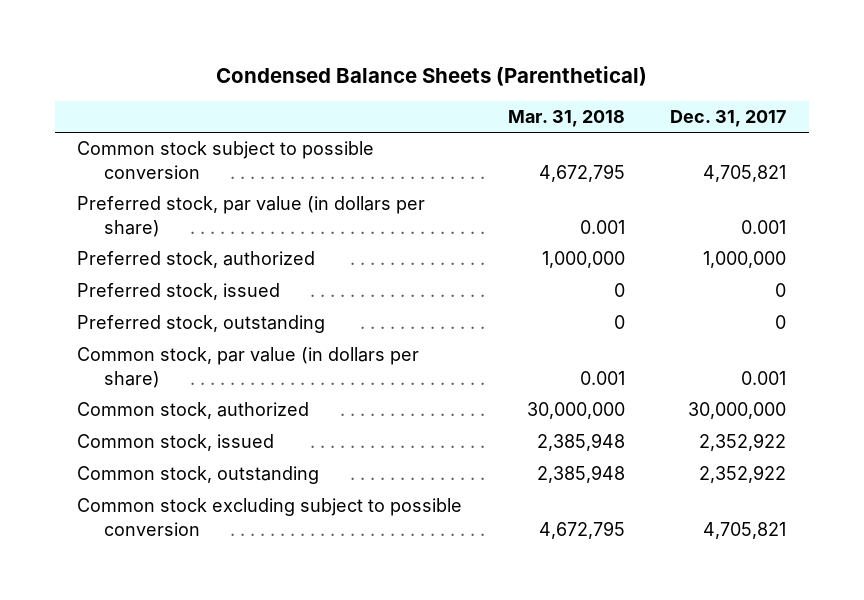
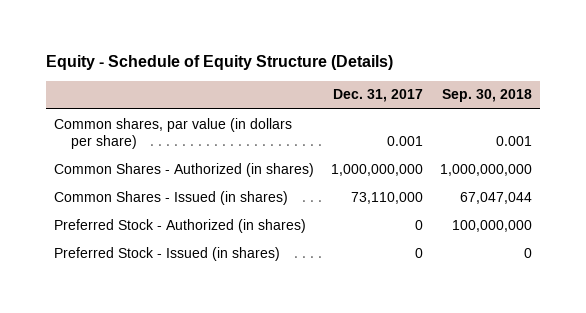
- Condensed Balance Sheets (Parenthetical)
+ Equity - Schedule of Equity Structure (Details)
- | Mar. 31, 2018 | Dec. 31, 2017
+ | Dec. 31, 2017 | Sep. 30, 2018
- Common stock subject to possible conversion | 4,672,795 | 4,705,821
- Preferred stock, par value (in dollars per share) | 0.001 | 0.001
- Preferred stock, authorized | 1,000,000 | 1,000,000
- Preferred stock, issued | 0 | 0
- Preferred stock, outstanding | 0 | 0
- Common stock, par value (in dollars per share) | 0.001 | 0.001
- Common stock, authorized | 30,000,000 | 30,000,000
- Common stock, issued | 2,385,948 | 2,352,922
- Common stock, outstanding | 2,385,948 | 2,352,922
- Common stock excluding subject to possible conversion | 4,672,795 | 4,705,821
+ Common shares, par value (in dollars per share) | 0.001 | 0.001
+ Common Shares - Authorized (in shares) | 1,000,000,000 | 1,000,000,000
+ Common Shares - Issued (in shares) | 73,110,000 | 67,047,044
+ Preferred Stock - Authorized (in shares) | 0 | 100,000,000
+ Preferred Stock - Issued (in shares) | 0 | 0

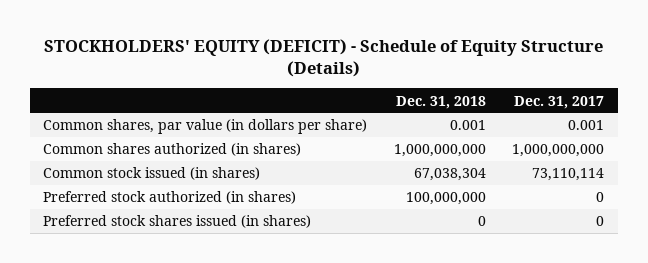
- Equity - Schedule of Equity Structure (Details)
+ STOCKHOLDERS' EQUITY (DEFICIT) - Schedule of Equity Structure (Details)
- | Dec. 31, 2017 | Sep. 30, 2018
+ | Dec. 31, 2018 | Dec. 31, 2017
- Common Shares - Authorized (in shares) | 1,000,000,000 | 1,000,000,000
- Common Shares - Issued (in shares) | 73,110,000 | 67,047,044
- Preferred Stock - Authorized (in shares) | 0 | 100,000,000
- Preferred Stock - Issued (in shares) | 0 | 0
+ Common shares authorized (in shares) | 1,000,000,000 | 1,000,000,000
+ Common stock issued (in shares) | 67,038,304 | 73,110,114
+ Preferred stock authorized (in shares) | 100,000,000 | 0
+ Preferred stock shares issued (in shares) | 0 | 0

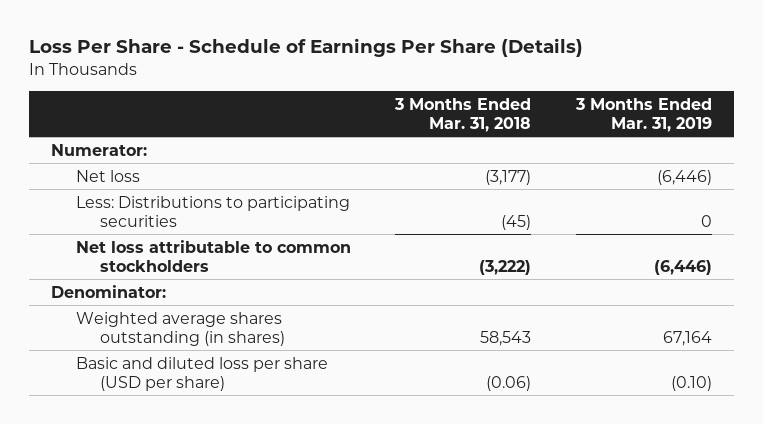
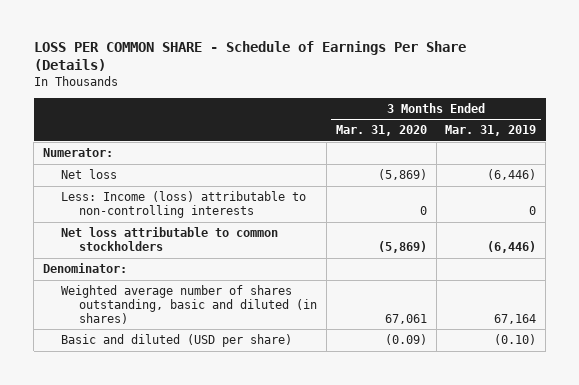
- Loss Per Share - Schedule of Earnings Per Share (Details)
+ LOSS PER COMMON SHARE - Schedule of Earnings Per Share (Details)
- | 3 Months Ended Mar. 31, 2018 | 3 Months Ended Mar. 31, 2019
+ | 3 Months Ended Mar. 31, 2020 | 3 Months Ended Mar. 31, 2019
- Less: Distributions to participating securities | (45) | 0
+ Less: Income (loss) attributable to non-controlling interests | 0 | 0
- Weighted average shares outstanding (in shares) | 58,543 | 67,164
- Basic and diluted loss per share (USD per share) | (0.06) | (0.10)
+ Weighted average number of shares outstanding, basic and diluted (in shares) | 67,061 | 67,164
+ Basic and diluted (USD per share) | (0.09) | (0.10)

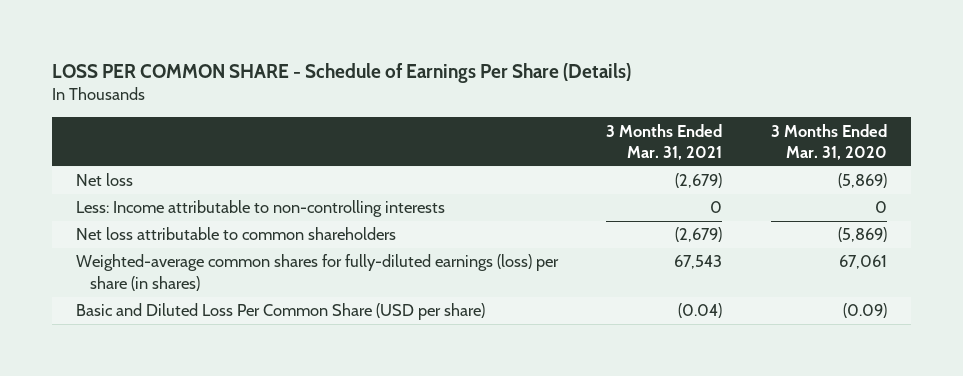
- | 3 Months Ended Mar. 31, 2020 | 3 Months Ended Mar. 31, 2019
+ | 3 Months Ended Mar. 31, 2021 | 3 Months Ended Mar. 31, 2020
- Numerator:
- Less: Income (loss) attributable to non-controlling interests | 0 | 0
- Net loss attributable to common stockholders | (5,869) | (6,446)
- Denominator:
- Weighted average number of shares outstanding, basic and diluted (in shares) | 67,061 | 67,164
- Basic and diluted (USD per share) | (0.09) | (0.10)
+ Less: Income attributable to non-controlling interests | 0 | 0
+ Net loss attributable to common shareholders | (2,679) | (5,869)
+ Weighted-average common shares for fully-diluted earnings (loss) per share (in shares) | 67,543 | 67,061
+ Basic and Diluted Loss Per Common Share (USD per share) | (0.04) | (0.09)

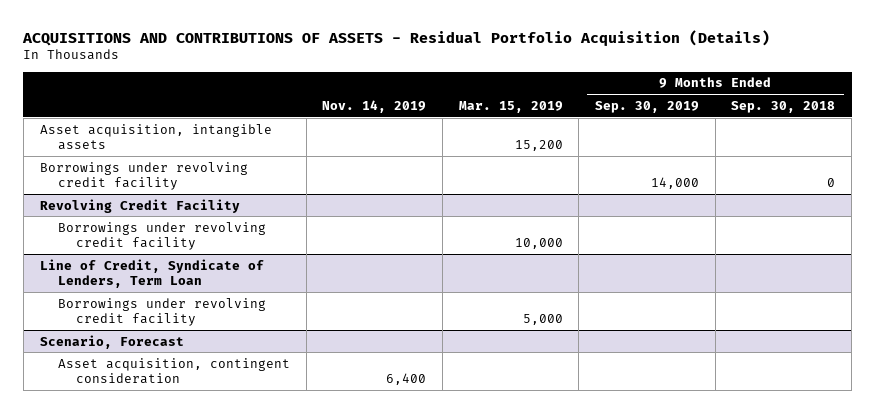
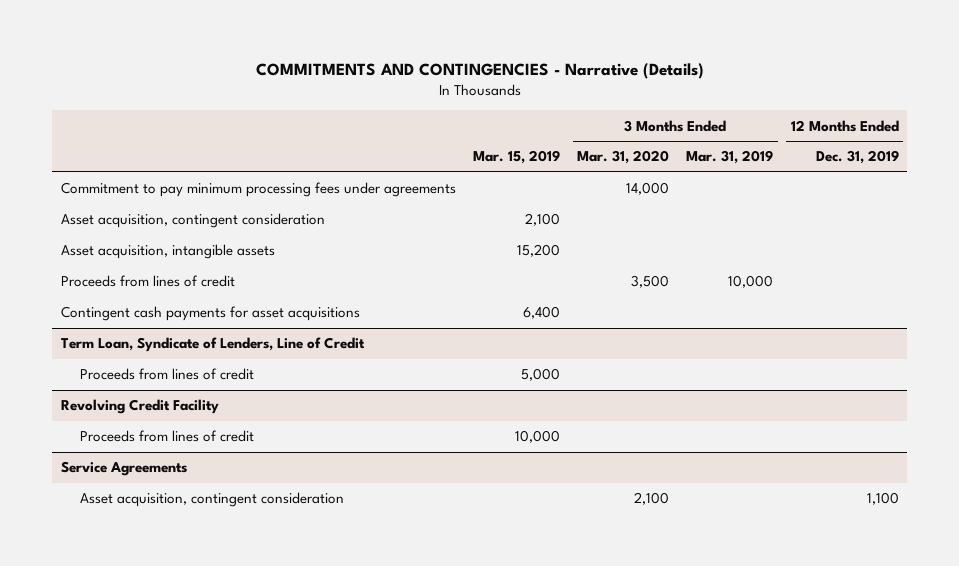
- ACQUISITIONS AND CONTRIBUTIONS OF ASSETS - Residual Portfolio Acquisition (Details)
+ COMMITMENTS AND CONTINGENCIES - Narrative (Details)
- | Nov. 14, 2019 | Mar. 15, 2019 | 9 Months Ended Sep. 30, 2019 | 9 Months Ended Sep. 30, 2018
+ | Mar. 15, 2019 | 3 Months Ended Mar. 31, 2020 | 3 Months Ended Mar. 31, 2019 | 12 Months Ended Dec. 31, 2019
+ Commitment to pay minimum processing fees under agreements | | 14,000 | |
+ Asset acquisition, contingent consideration | 2,100 | | |
- Borrowings under revolving credit facility | | | 14,000 | 0
+ Proceeds from lines of credit | | 3,500 | 10,000 |
+ Contingent cash payments for asset acquisitions | 6,400 | | |
+ Term Loan, Syndicate of Lenders, Line of Credit
+ Proceeds from lines of credit | 5,000 | | |
@ Revolving Credit Facility
- Borrowings under revolving credit facility | | 10,000 | |
- Line of Credit, Syndicate of Lenders, Term Loan
- Borrowings under revolving credit facility | | 5,000 | |
- Scenario, Forecast
@ Revolving Credit Facility
+ Proceeds from lines of credit | 10,000 | | |
+ Service Agreements

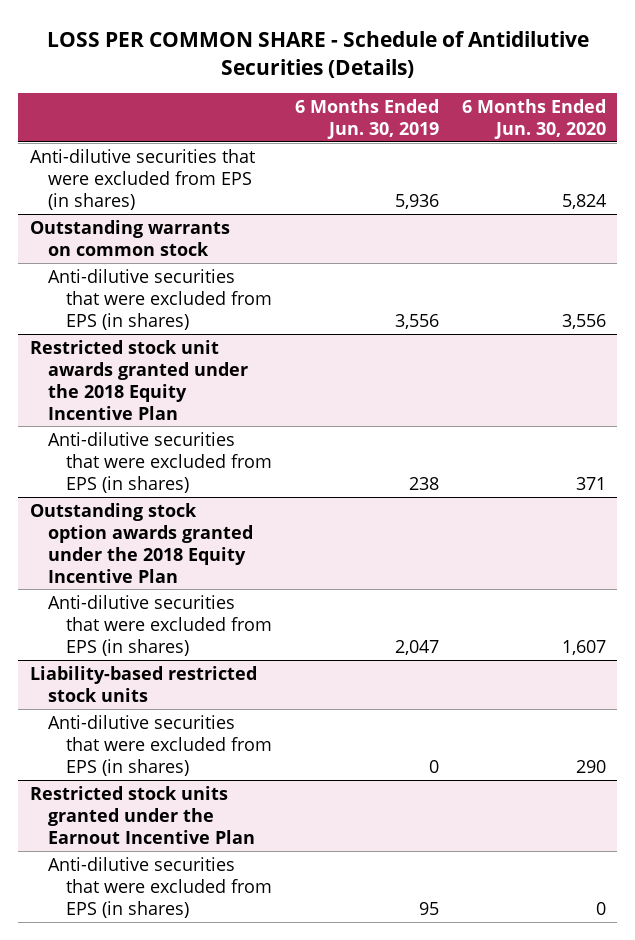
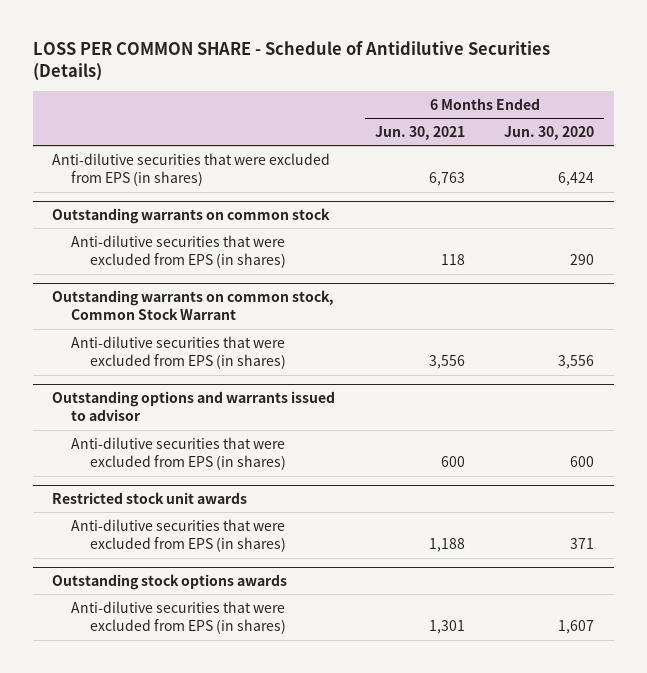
- | 6 Months Ended Jun. 30, 2019 | 6 Months Ended Jun. 30, 2020
+ | 6 Months Ended Jun. 30, 2021 | 6 Months Ended Jun. 30, 2020
- Anti-dilutive securities that were excluded from EPS (in shares) | 5,936 | 5,824
+ Anti-dilutive securities that were excluded from EPS (in shares) | 6,763 | 6,424
@ Outstanding warrants on common stock
+ Anti-dilutive securities that were excluded from EPS (in shares) | 118 | 290
+ Outstanding warrants on common stock, Common Stock Warrant
- Restricted stock unit awards granted under the 2018 Equity Incentive Plan
+ Outstanding options and warrants issued to advisor
+ Anti-dilutive securities that were excluded from EPS (in shares) | 600 | 600
+ Restricted stock unit awards
- Outstanding stock option awards granted under the 2018 Equity Incentive Plan
+ Outstanding stock options awards
- Liability-based restricted stock units
- Anti-dilutive securities that were excluded from EPS (in shares) | 0 | 290
- Restricted stock units granted under the Earnout Incentive Plan
- Anti-dilutive securities that were excluded from EPS (in shares) | 95 | 0

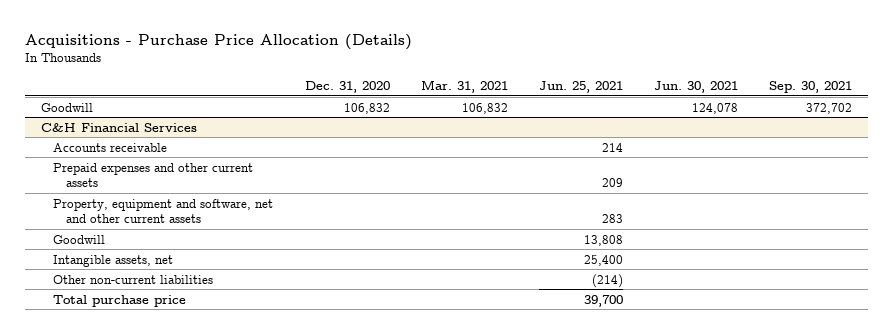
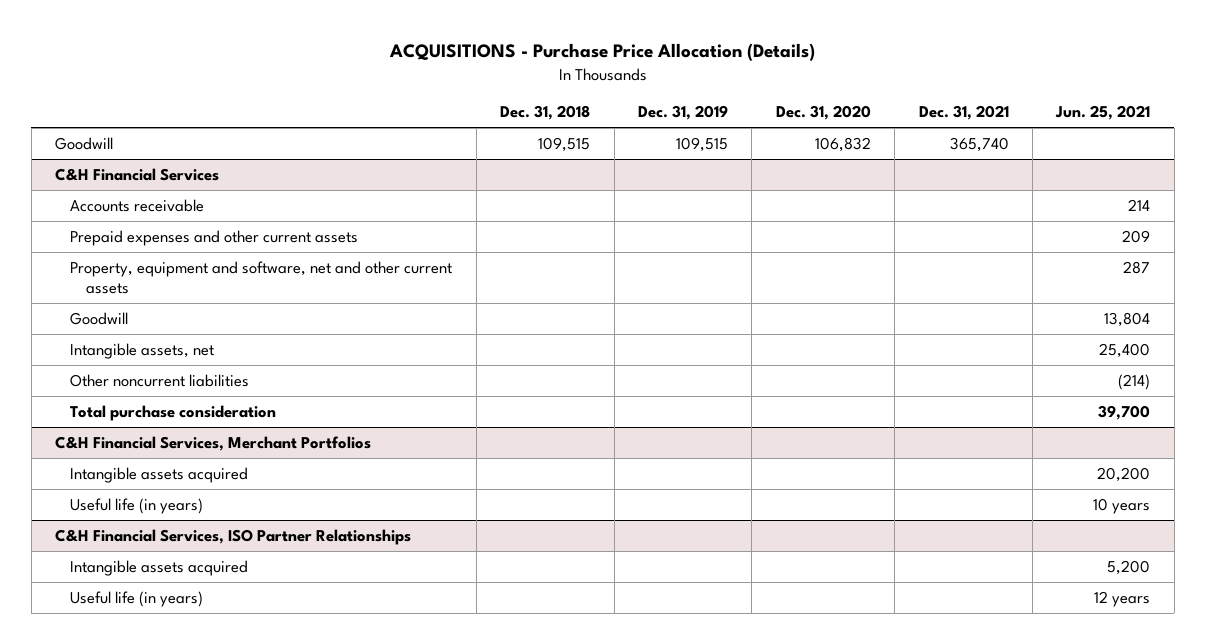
- Acquisitions - Purchase Price Allocation (Details)
+ ACQUISITIONS - Purchase Price Allocation (Details)
- | Dec. 31, 2020 | Mar. 31, 2021 | Jun. 25, 2021 | Jun. 30, 2021 | Sep. 30, 2021
+ | Dec. 31, 2018 | Dec. 31, 2019 | Dec. 31, 2020 | Dec. 31, 2021 | Jun. 25, 2021
@ C&H Financial Services
- Property, equipment and software, net and other current assets | | | 283 | |
- Goodwill | | | 13,808 | |
+ Property, equipment and software, net and other current assets | | | | | 287
+ Goodwill | | | | | 13,804
- Other non-current liabilities | | | (214) | |
- Total purchase price | | | 39,700 | |
+ Other noncurrent liabilities | | | | | (214)
+ Total purchase consideration | | | | | 39,700
+ C&H Financial Services, Merchant Portfolios
+ Intangible assets acquired | | | | | 20,200
+ Useful life (in years) | | | | | 10 years
+ C&H Financial Services, ISO Partner Relationships
+ Intangible assets acquired | | | | | 5,200
+ Useful life (in years) | | | | | 12 years

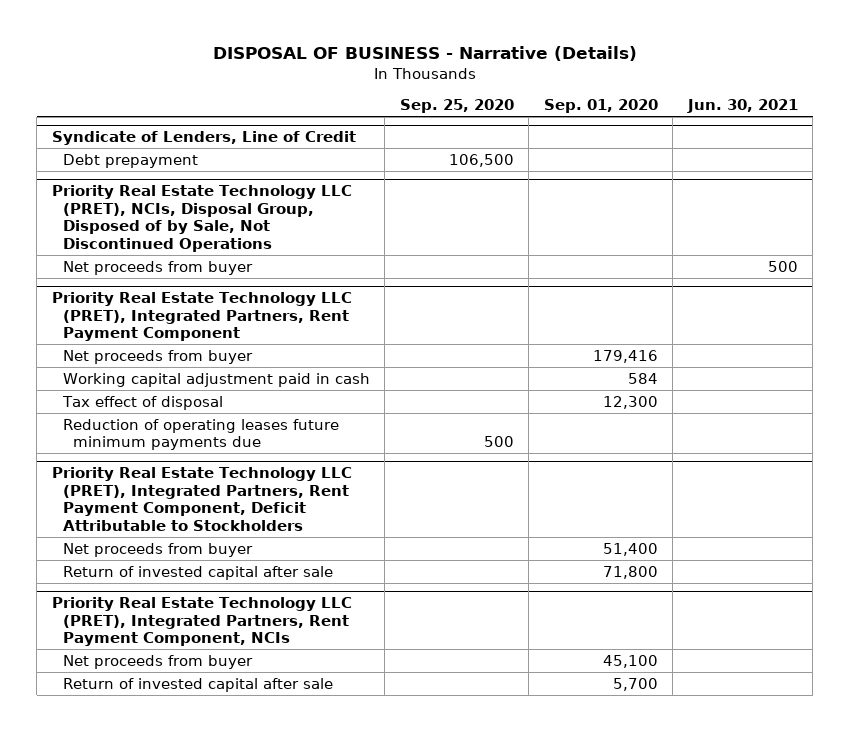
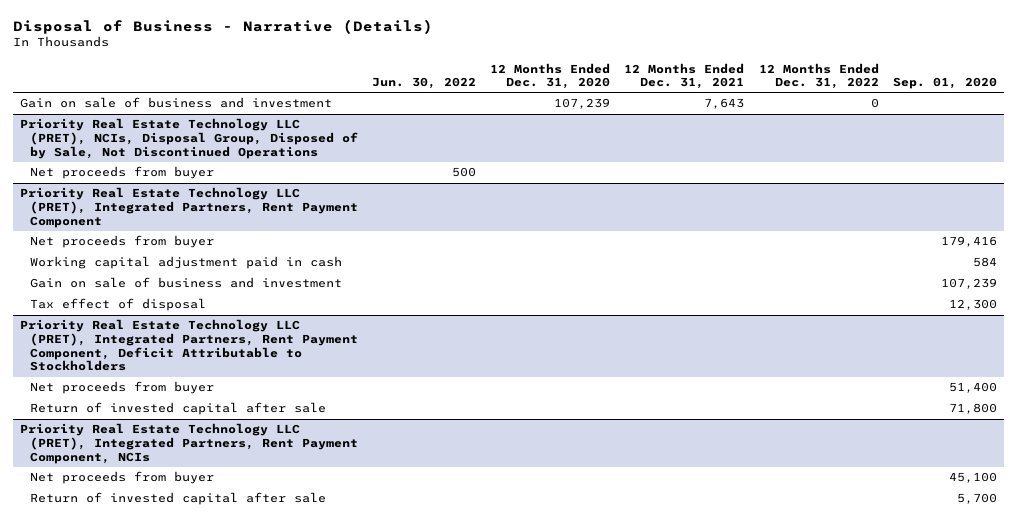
- DISPOSAL OF BUSINESS - Narrative (Details)
+ Disposal of Business - Narrative (Details)
- | Sep. 25, 2020 | Sep. 01, 2020 | Jun. 30, 2021
+ | Jun. 30, 2022 | 12 Months Ended Dec. 31, 2020 | 12 Months Ended Dec. 31, 2021 | 12 Months Ended Dec. 31, 2022 | Sep. 01, 2020
- Syndicate of Lenders, Line of Credit
- Debt prepayment | 106,500 | |
+ Gain on sale of business and investment | | 107,239 | 7,643 | 0 |
@ Priority Real Estate Technology LLC (PRET), Integrated Partners, Rent Payment Component
+ Gain on sale of business and investment | | | | | 107,239
- Reduction of operating leases future minimum payments due | 500 | |

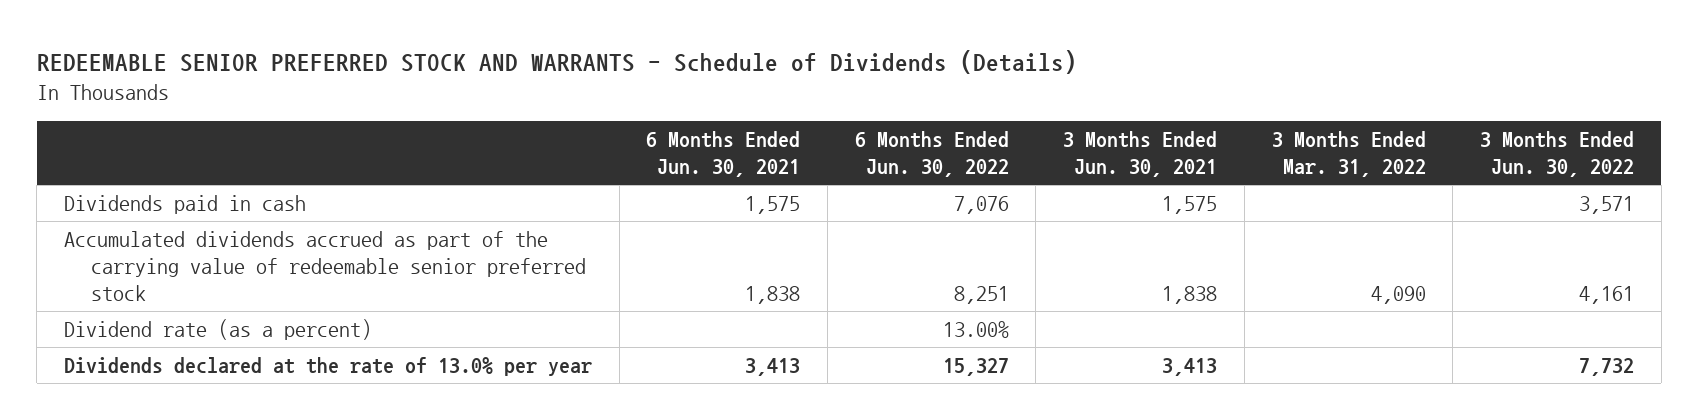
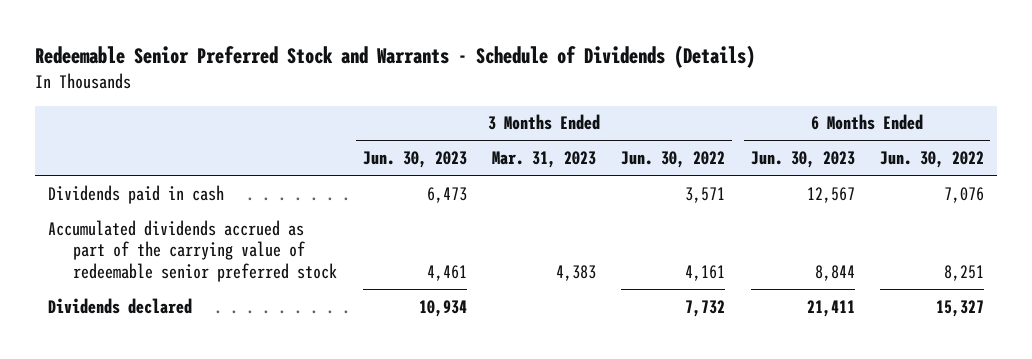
- REDEEMABLE SENIOR PREFERRED STOCK AND WARRANTS - Schedule of Dividends (Details)
+ Redeemable Senior Preferred Stock and Warrants - Schedule of Dividends (Details)
- | 6 Months Ended Jun. 30, 2021 | 6 Months Ended Jun. 30, 2022 | 3 Months Ended Jun. 30, 2021 | 3 Months Ended Mar. 31, 2022 | 3 Months Ended Jun. 30, 2022
+ | 3 Months Ended Jun. 30, 2023 | 3 Months Ended Mar. 31, 2023 | 3 Months Ended Jun. 30, 2022 | 6 Months Ended Jun. 30, 2023 | 6 Months Ended Jun. 30, 2022
- Dividend rate (as a percent) | | 13.00% | | |
- Dividends declared at the rate of 13.0% per year | 3,413 | 15,327 | 3,413 | | 7,732
+ Dividends declared | 10,934 | | 7,732 | 21,411 | 15,327

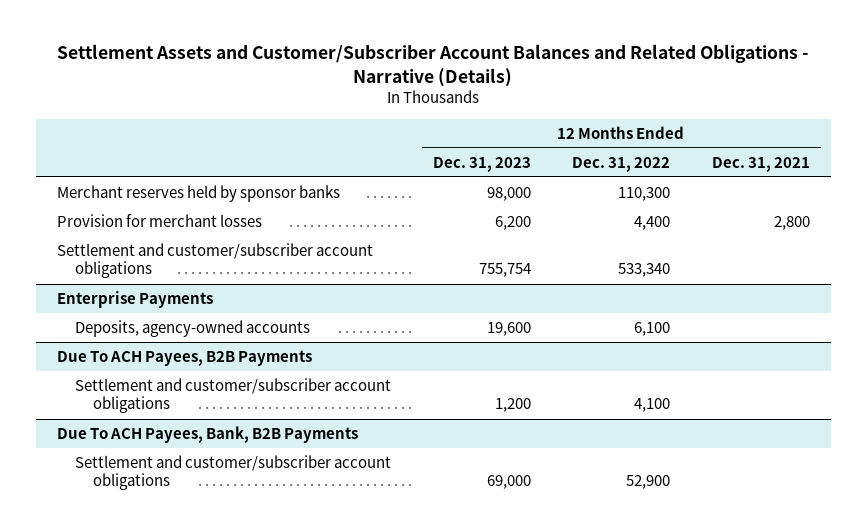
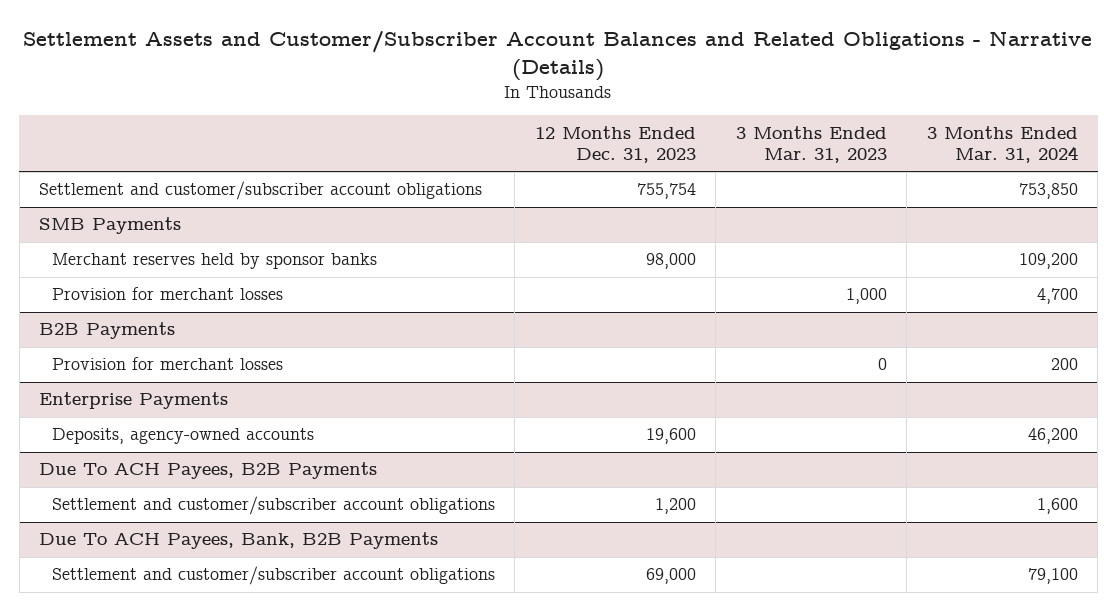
- | 12 Months Ended Dec. 31, 2023 | 12 Months Ended Dec. 31, 2022 | 12 Months Ended Dec. 31, 2021
+ | 12 Months Ended Dec. 31, 2023 | 3 Months Ended Mar. 31, 2023 | 3 Months Ended Mar. 31, 2024
- Merchant reserves held by sponsor banks | 98,000 | 110,300 |
- Provision for merchant losses | 6,200 | 4,400 | 2,800
+ SMB Payments
+ Merchant reserves held by sponsor banks | 98,000 | | 109,200
+ Provision for merchant losses | | 1,000 | 4,700
+ B2B Payments
+ Provision for merchant losses | | 0 | 200

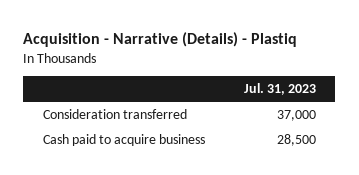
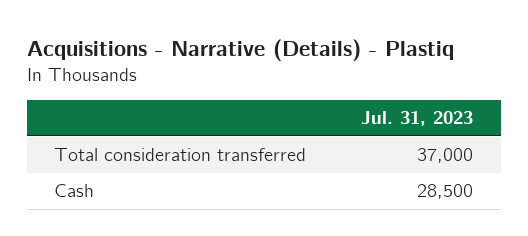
- Acquisition - Narrative (Details) - Plastiq
+ Acquisitions - Narrative (Details) - Plastiq
- Consideration transferred | 37,000
- Cash paid to acquire business | 28,500
+ Total consideration transferred | 37,000
+ Cash | 28,500

